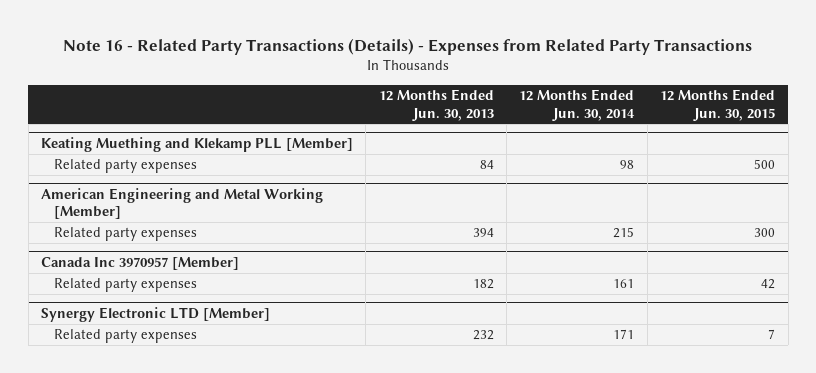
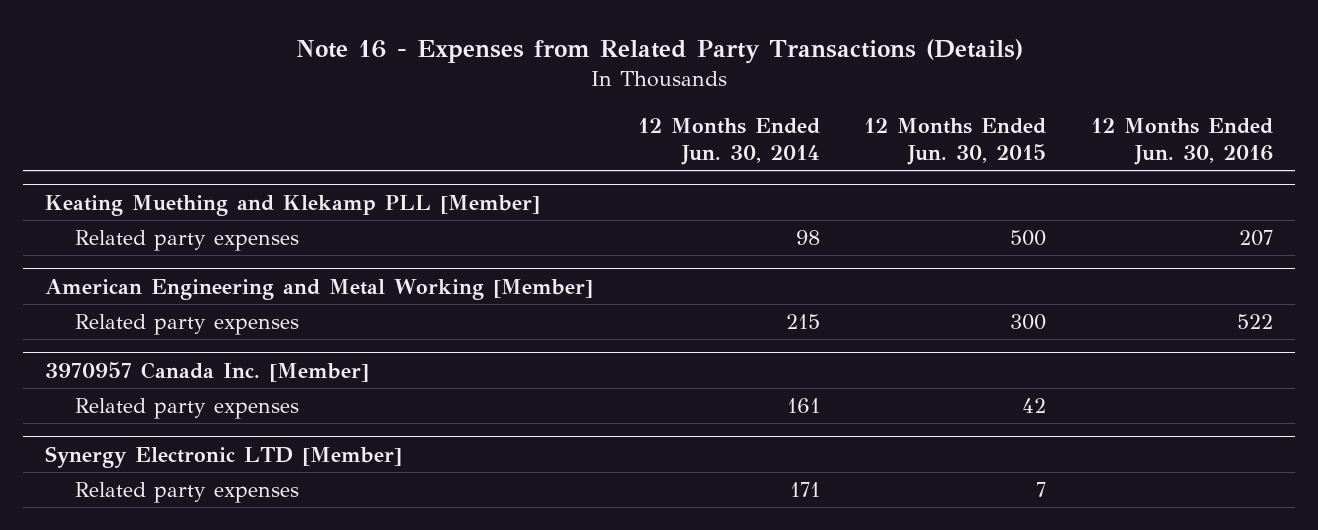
- Note 16 - Related Party Transactions (Details) - Expenses from Related Party Transactions
+ Note 16 - Expenses from Related Party Transactions (Details)
- | 12 Months Ended Jun. 30, 2013 | 12 Months Ended Jun. 30, 2014 | 12 Months Ended Jun. 30, 2015
+ | 12 Months Ended Jun. 30, 2014 | 12 Months Ended Jun. 30, 2015 | 12 Months Ended Jun. 30, 2016
- Canada Inc 3970957 [Member]
+ 3970957 Canada Inc. [Member]

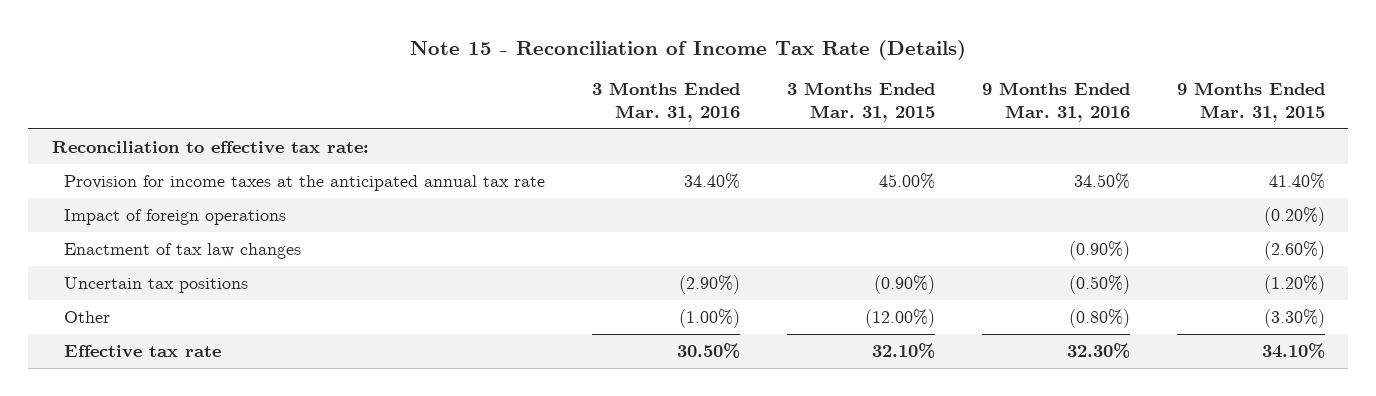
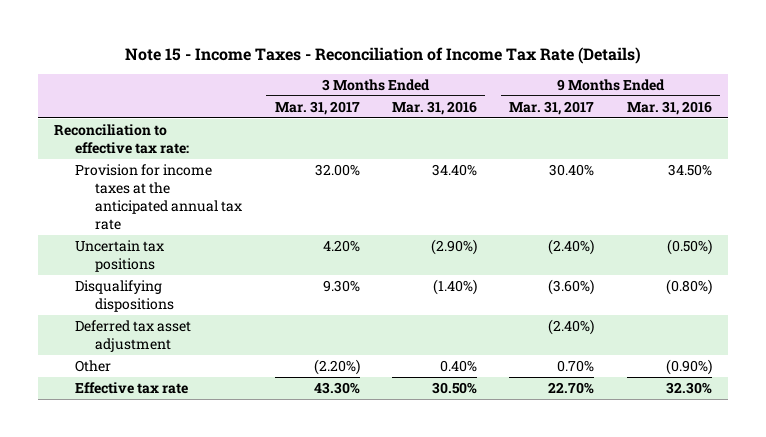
- Note 15 - Reconciliation of Income Tax Rate (Details)
+ Note 15 - Income Taxes - Reconciliation of Income Tax Rate (Details)
- | 3 Months Ended Mar. 31, 2016 | 3 Months Ended Mar. 31, 2015 | 9 Months Ended Mar. 31, 2016 | 9 Months Ended Mar. 31, 2015
+ | 3 Months Ended Mar. 31, 2017 | 3 Months Ended Mar. 31, 2016 | 9 Months Ended Mar. 31, 2017 | 9 Months Ended Mar. 31, 2016
- Impact of foreign operations | | | | (0.20%)
- Enactment of tax law changes | | | (0.90%) | (2.60%)
- Other | (1.00%) | (12.00%) | (0.80%) | (3.30%)
+ Disqualifying dispositions | 9.30% | (1.40%) | (3.60%) | (0.80%)
+ Deferred tax asset adjustment | | | (2.40%) |
+ Other | (2.20%) | 0.40% | 0.70% | (0.90%)

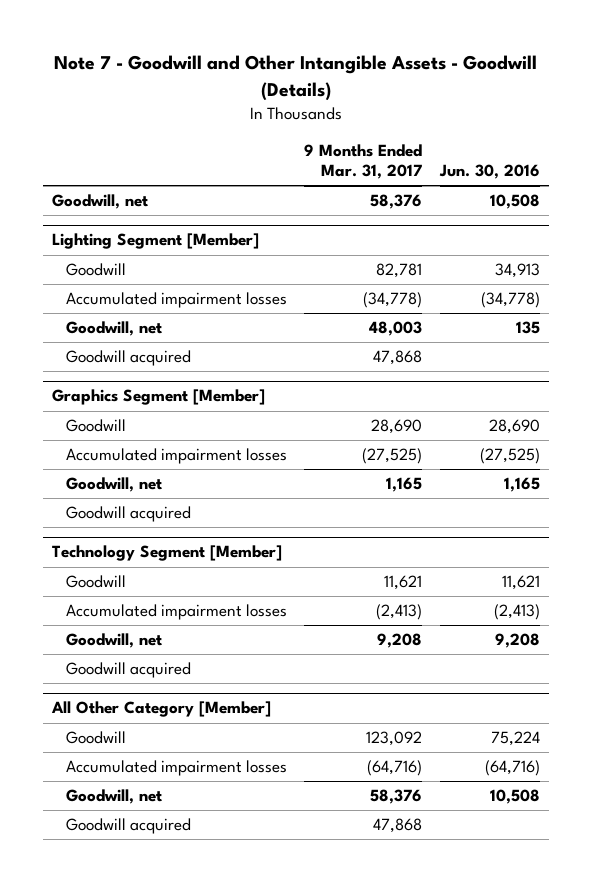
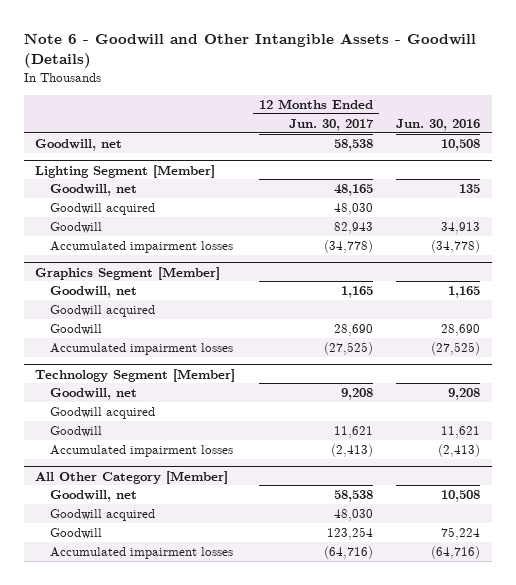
- Note 7 - Goodwill and Other Intangible Assets - Goodwill (Details)
+ Note 6 - Goodwill and Other Intangible Assets - Goodwill (Details)
- | 9 Months Ended Mar. 31, 2017 | Jun. 30, 2016
+ | 12 Months Ended Jun. 30, 2017 | Jun. 30, 2016
@ Lighting Segment [Member]
moved down: Goodwill | 82,943 | 34,913
moved down: Accumulated impairment losses | (34,778) | (34,778)
@ Graphics Segment [Member]
moved down: Goodwill | 28,690 | 28,690
moved down: Accumulated impairment losses | (27,525) | (27,525)
@ Technology Segment [Member]
moved down: Goodwill | 11,621 | 11,621
moved down: Accumulated impairment losses | (2,413) | (2,413)
@ All Other Category [Member]
moved down: Goodwill | 123,254 | 75,224
moved down: Accumulated impairment losses | (64,716) | (64,716)

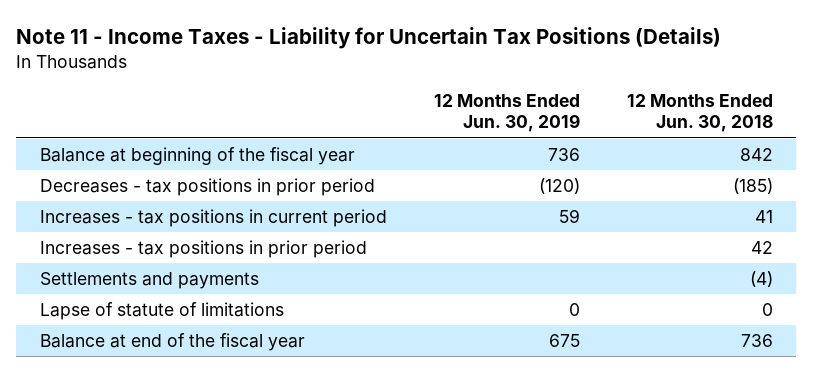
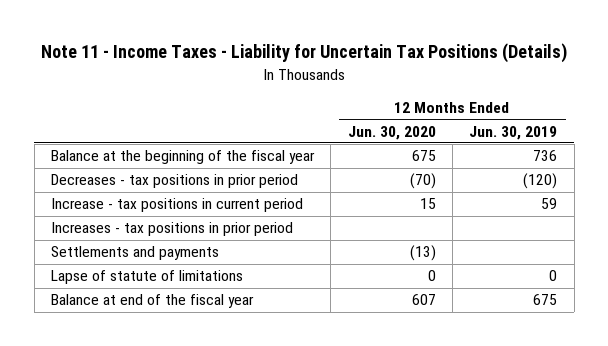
- | 12 Months Ended Jun. 30, 2019 | 12 Months Ended Jun. 30, 2018
+ | 12 Months Ended Jun. 30, 2020 | 12 Months Ended Jun. 30, 2019
- Balance at beginning of the fiscal year | 736 | 842
+ Balance at the beginning of the fiscal year | 675 | 736
- Increases - tax positions in current period | 59 | 41
+ Increase - tax positions in current period | 15 | 59

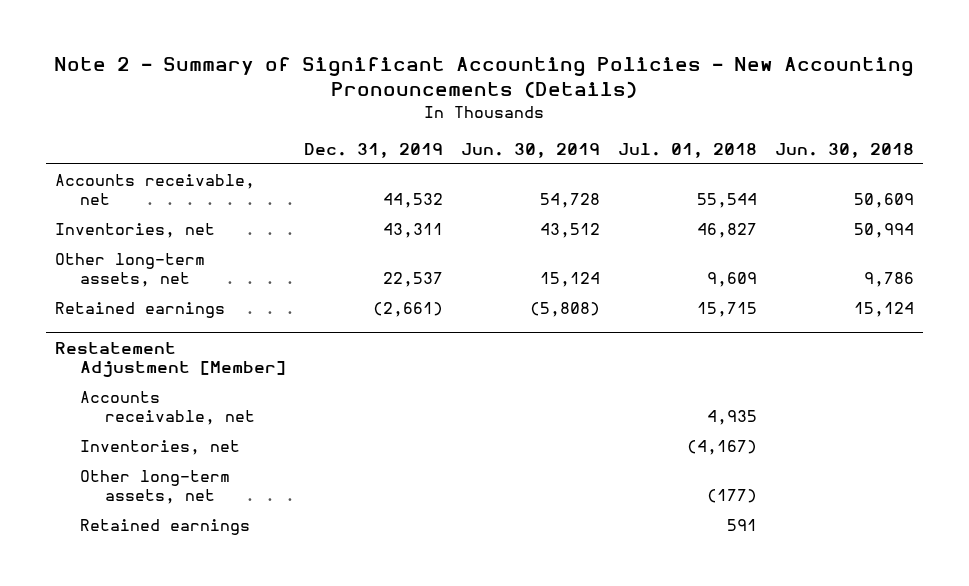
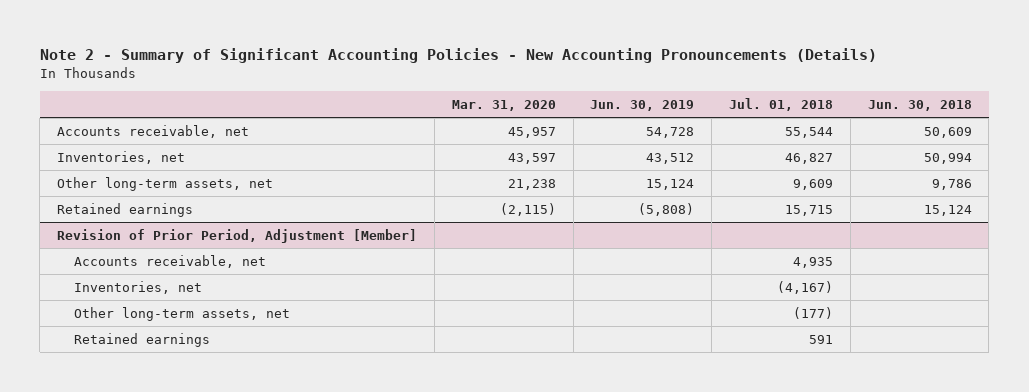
- | Dec. 31, 2019 | Jun. 30, 2019 | Jul. 01, 2018 | Jun. 30, 2018
+ | Mar. 31, 2020 | Jun. 30, 2019 | Jul. 01, 2018 | Jun. 30, 2018
- Restatement Adjustment [Member]
+ Revision of Prior Period, Adjustment [Member]

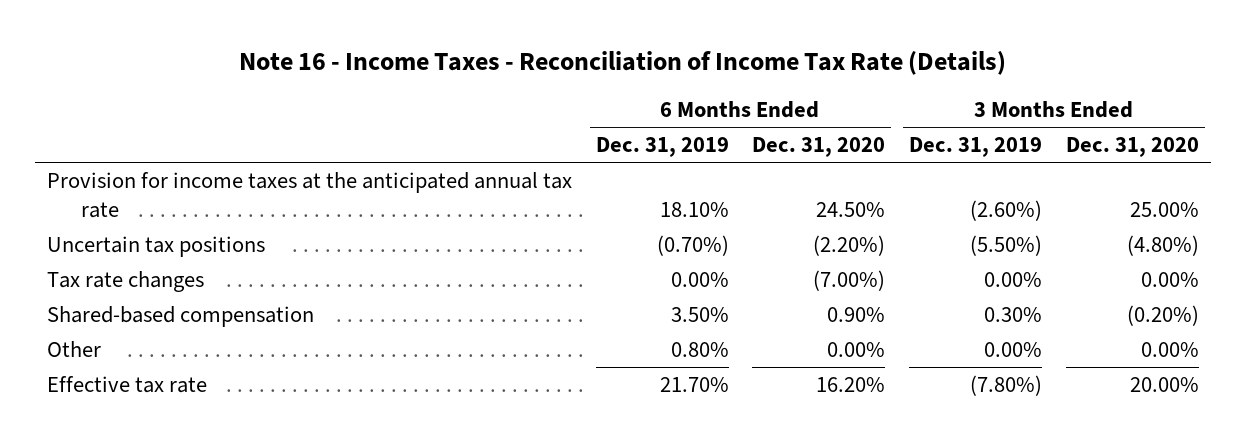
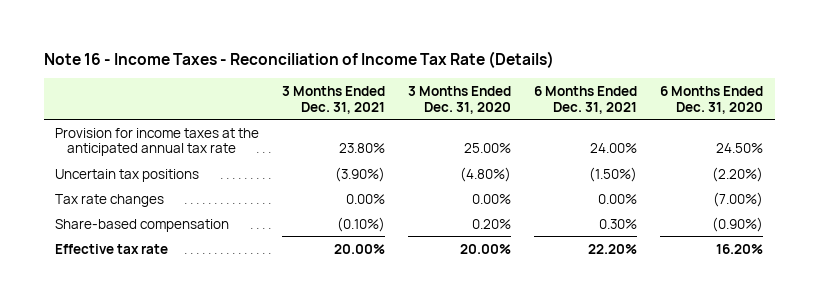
- | 6 Months Ended Dec. 31, 2019 | 6 Months Ended Dec. 31, 2020 | 3 Months Ended Dec. 31, 2019 | 3 Months Ended Dec. 31, 2020
+ | 3 Months Ended Dec. 31, 2021 | 3 Months Ended Dec. 31, 2020 | 6 Months Ended Dec. 31, 2021 | 6 Months Ended Dec. 31, 2020
- Shared-based compensation | 3.50% | 0.90% | 0.30% | (0.20%)
- Other | 0.80% | 0.00% | 0.00% | 0.00%
+ Share-based compensation | (0.10%) | 0.20% | 0.30% | (0.90%)

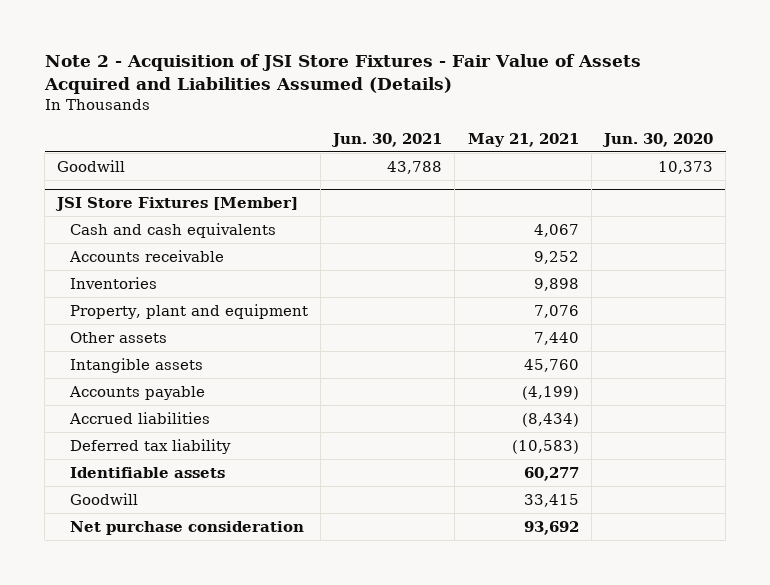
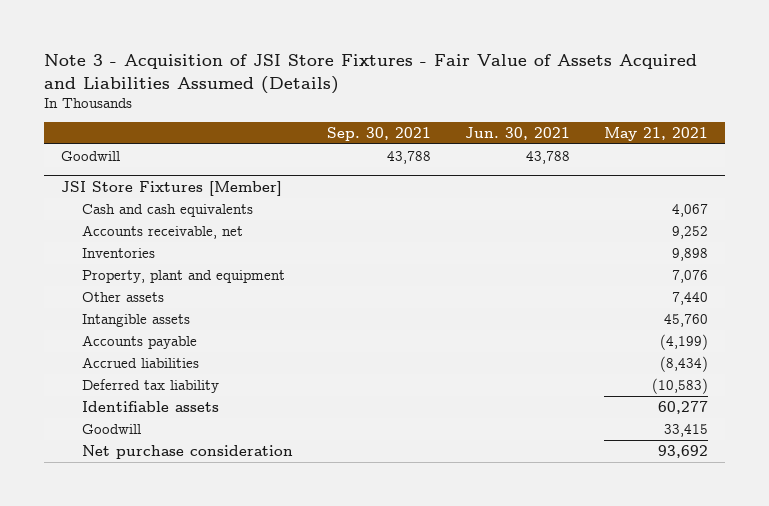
- Note 2 - Acquisition of JSI Store Fixtures - Fair Value of Assets Acquired and Liabilities Assumed (Details)
+ Note 3 - Acquisition of JSI Store Fixtures - Fair Value of Assets Acquired and Liabilities Assumed (Details)
- | Jun. 30, 2021 | May 21, 2021 | Jun. 30, 2020
+ | Sep. 30, 2021 | Jun. 30, 2021 | May 21, 2021
@ JSI Store Fixtures [Member]
- Accounts receivable | | 9,252 |
+ Accounts receivable, net | | | 9,252

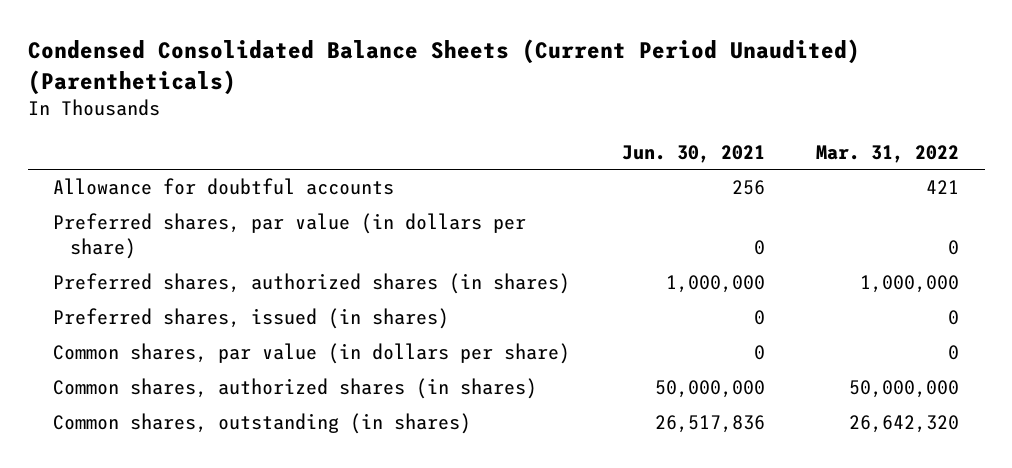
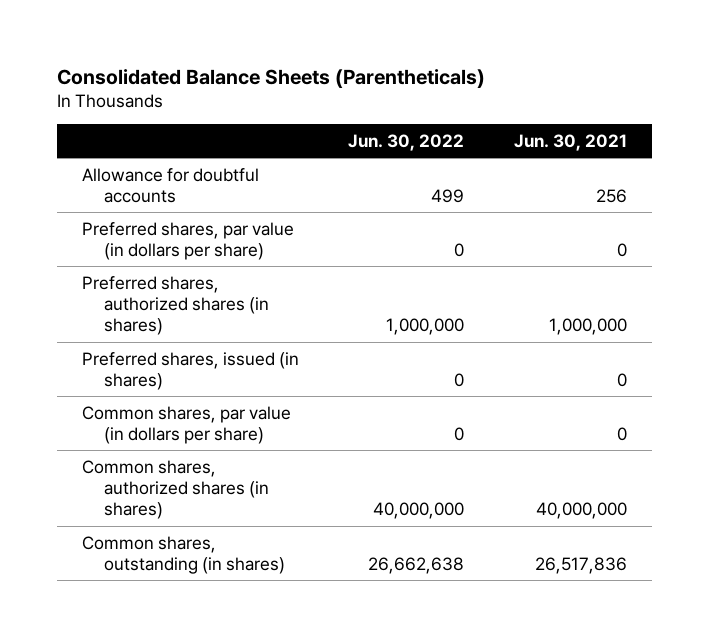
- Condensed Consolidated Balance Sheets (Current Period Unaudited) (Parentheticals)
+ Consolidated Balance Sheets (Parentheticals)
- | Jun. 30, 2021 | Mar. 31, 2022
+ | Jun. 30, 2022 | Jun. 30, 2021
- Common shares, authorized shares (in shares) | 50,000,000 | 50,000,000
+ Common shares, authorized shares (in shares) | 40,000,000 | 40,000,000

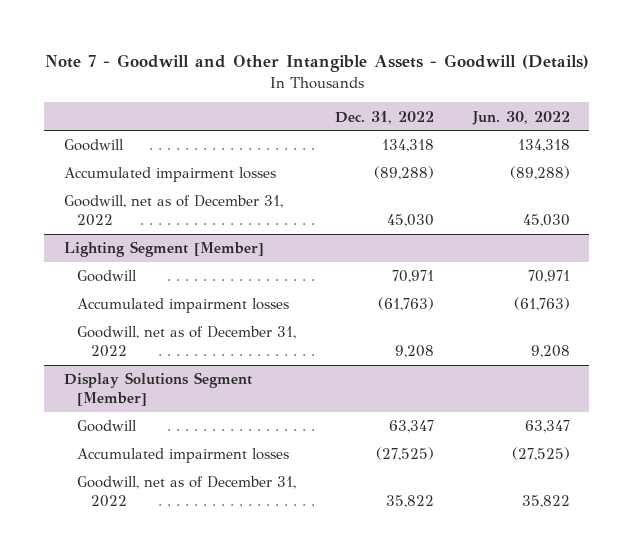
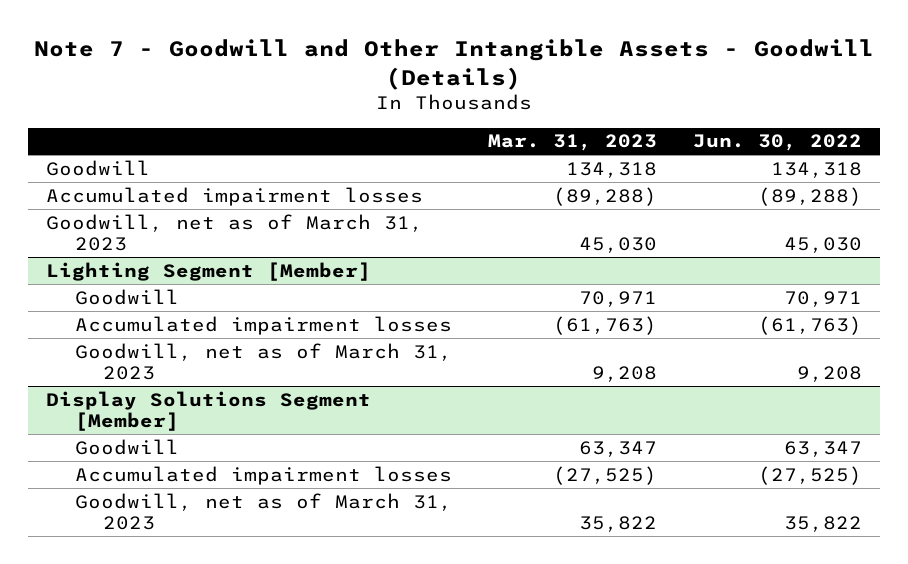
- | Dec. 31, 2022 | Jun. 30, 2022
+ | Mar. 31, 2023 | Jun. 30, 2022
- Goodwill, net as of December 31, 2022 | 45,030 | 45,030
+ Goodwill, net as of March 31, 2023 | 45,030 | 45,030
@ Lighting Segment [Member]
- Goodwill, net as of December 31, 2022 | 9,208 | 9,208
+ Goodwill, net as of March 31, 2023 | 9,208 | 9,208
@ Display Solutions Segment [Member]
- Goodwill, net as of December 31, 2022 | 35,822 | 35,822
+ Goodwill, net as of March 31, 2023 | 35,822 | 35,822

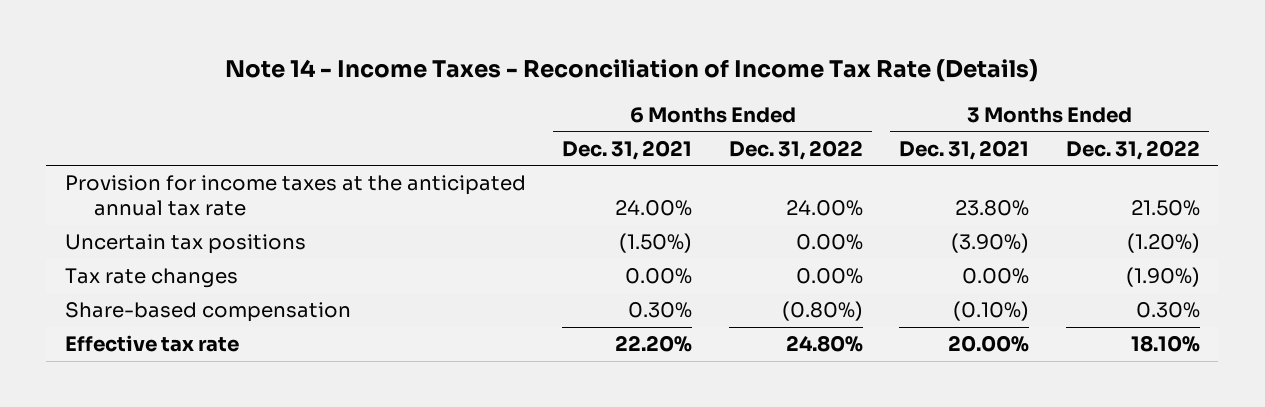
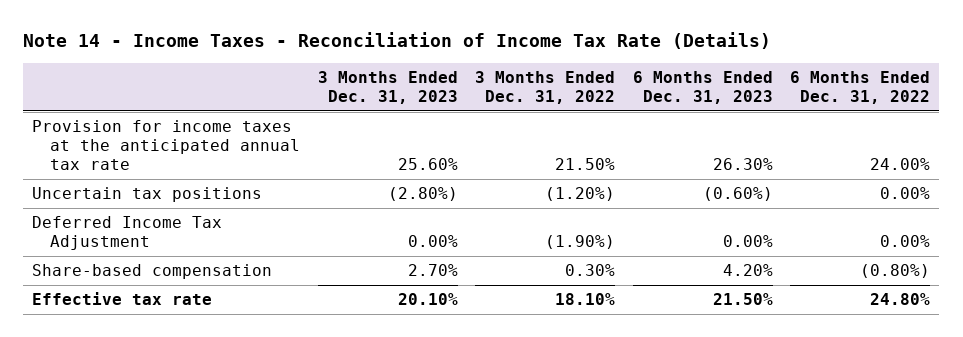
- | 6 Months Ended Dec. 31, 2021 | 6 Months Ended Dec. 31, 2022 | 3 Months Ended Dec. 31, 2021 | 3 Months Ended Dec. 31, 2022
+ | 3 Months Ended Dec. 31, 2023 | 3 Months Ended Dec. 31, 2022 | 6 Months Ended Dec. 31, 2023 | 6 Months Ended Dec. 31, 2022
- Tax rate changes | 0.00% | 0.00% | 0.00% | (1.90%)
+ Deferred Income Tax Adjustment | 0.00% | (1.90%) | 0.00% | 0.00%

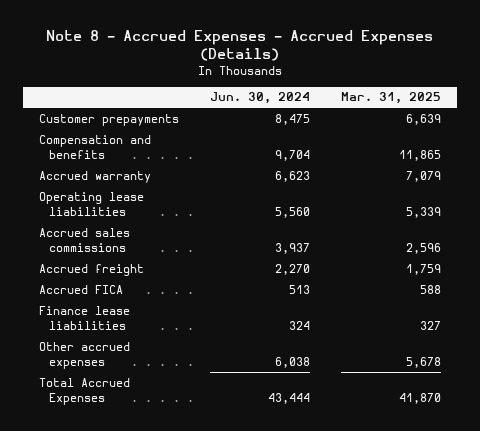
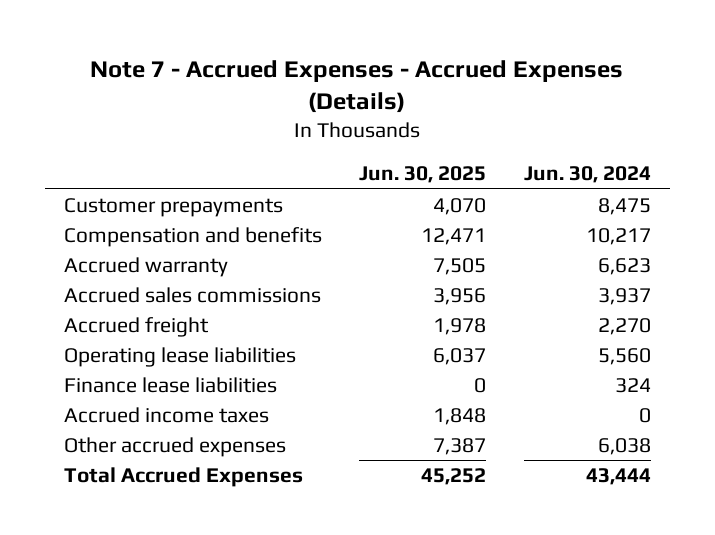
- Note 8 - Accrued Expenses - Accrued Expenses (Details)
+ Note 7 - Accrued Expenses - Accrued Expenses (Details)
- | Jun. 30, 2024 | Mar. 31, 2025
+ | Jun. 30, 2025 | Jun. 30, 2024
- Compensation and benefits | 9,704 | 11,865
+ Compensation and benefits | 12,471 | 10,217
- Accrued FICA | 513 | 588
moved down: Operating lease liabilities | 6,037 | 5,560
+ Accrued income taxes | 1,848 | 0

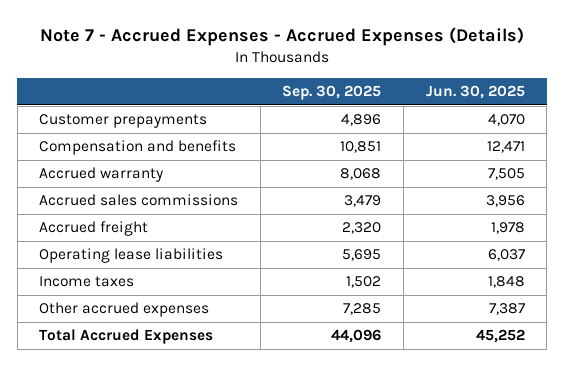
- | Jun. 30, 2025 | Jun. 30, 2024
+ | Sep. 30, 2025 | Jun. 30, 2025
- Finance lease liabilities | 0 | 324
- Accrued income taxes | 1,848 | 0
+ Income taxes | 1,502 | 1,848

